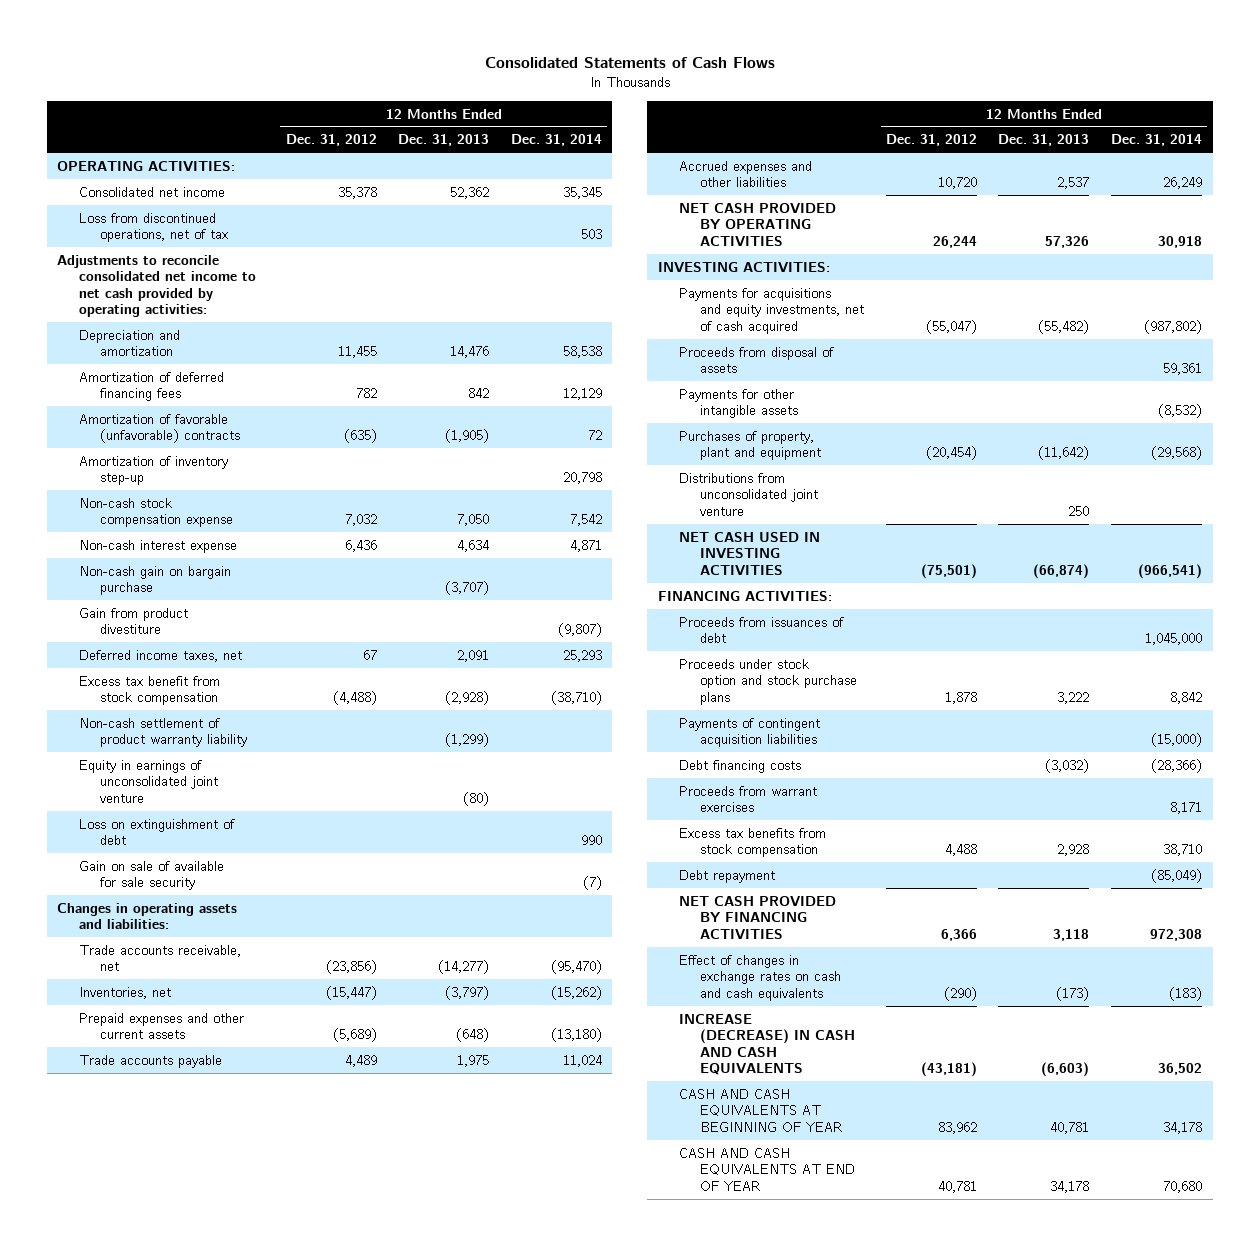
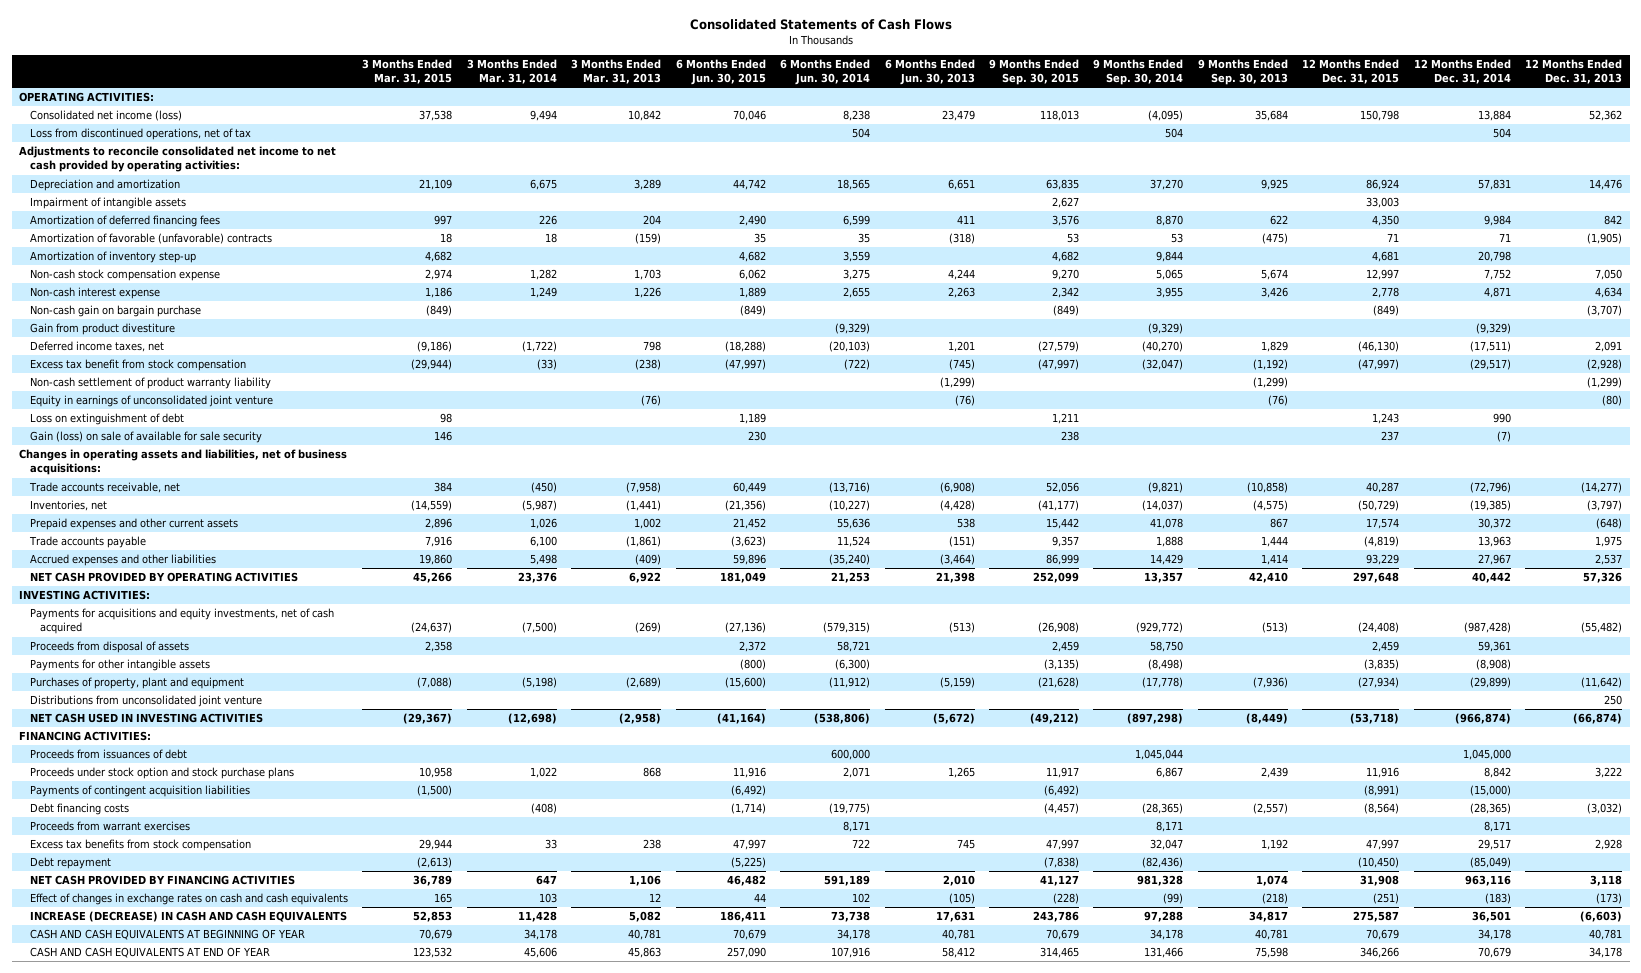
- | 12 Months Ended Dec. 31, 2012 | 12 Months Ended Dec. 31, 2013 | 12 Months Ended Dec. 31, 2014
+ | 3 Months Ended Mar. 31, 2015 | 3 Months Ended Mar. 31, 2014 | 3 Months Ended Mar. 31, 2013 | 6 Months Ended Jun. 30, 2015 | 6 Months Ended Jun. 30, 2014 | 6 Months Ended Jun. 30, 2013 | 9 Months Ended Sep. 30, 2015 | 9 Months Ended Sep. 30, 2014 | 9 Months Ended Sep. 30, 2013 | 12 Months Ended Dec. 31, 2015 | 12 Months Ended Dec. 31, 2014 | 12 Months Ended Dec. 31, 2013
- Consolidated net income | 35,378 | 52,362 | 35,345
- Loss from discontinued operations, net of tax | | | 503
+ Consolidated net income (loss) | 37,538 | 9,494 | 10,842 | 70,046 | 8,238 | 23,479 | 118,013 | (4,095) | 35,684 | 150,798 | 13,884 | 52,362
+ Loss from discontinued operations, net of tax | | | | | 504 | | | 504 | | | 504 |
- Depreciation and amortization | 11,455 | 14,476 | 58,538
- Amortization of deferred financing fees | 782 | 842 | 12,129
- Amortization of favorable (unfavorable) contracts | (635) | (1,905) | 72
+ Depreciation and amortization | 21,109 | 6,675 | 3,289 | 44,742 | 18,565 | 6,651 | 63,835 | 37,270 | 9,925 | 86,924 | 57,831 | 14,476
+ Impairment of intangible assets | | | | | | | 2,627 | | | 33,003 | |
+ Amortization of deferred financing fees | 997 | 226 | 204 | 2,490 | 6,599 | 411 | 3,576 | 8,870 | 622 | 4,350 | 9,984 | 842
+ Amortization of favorable (unfavorable) contracts | 18 | 18 | (159) | 35 | 35 | (318) | 53 | 53 | (475) | 71 | 71 | (1,905)
- Non-cash stock compensation expense | 7,032 | 7,050 | 7,542
+ Non-cash stock compensation expense | 2,974 | 1,282 | 1,703 | 6,062 | 3,275 | 4,244 | 9,270 | 5,065 | 5,674 | 12,997 | 7,752 | 7,050
- Gain from product divestiture | | | (9,807)
- Deferred income taxes, net | 67 | 2,091 | 25,293
- Excess tax benefit from stock compensation | (4,488) | (2,928) | (38,710)
+ Gain from product divestiture | | | | | (9,329) | | | (9,329) | | | (9,329) |
+ Deferred income taxes, net | (9,186) | (1,722) | 798 | (18,288) | (20,103) | 1,201 | (27,579) | (40,270) | 1,829 | (46,130) | (17,511) | 2,091
+ Excess tax benefit from stock compensation | (29,944) | (33) | (238) | (47,997) | (722) | (745) | (47,997) | (32,047) | (1,192) | (47,997) | (29,517) | (2,928)
- Gain on sale of available for sale security | | | (7)
- Changes in operating assets and liabilities:
- Trade accounts receivable, net | (23,856) | (14,277) | (95,470)
- Inventories, net | (15,447) | (3,797) | (15,262)
- Prepaid expenses and other current assets | (5,689) | (648) | (13,180)
- Trade accounts payable | 4,489 | 1,975 | 11,024
- Accrued expenses and other liabilities | 10,720 | 2,537 | 26,249
- NET CASH PROVIDED BY OPERATING ACTIVITIES | 26,244 | 57,326 | 30,918
+ Gain (loss) on sale of available for sale security | 146 | | | 230 | | | 238 | | | 237 | (7) |
+ Changes in operating assets and liabilities, net of business acquisitions:
+ Trade accounts receivable, net | 384 | (450) | (7,958) | 60,449 | (13,716) | (6,908) | 52,056 | (9,821) | (10,858) | 40,287 | (72,796) | (14,277)
+ Inventories, net | (14,559) | (5,987) | (1,441) | (21,356) | (10,227) | (4,428) | (41,177) | (14,037) | (4,575) | (50,729) | (19,385) | (3,797)
+ Prepaid expenses and other current assets | 2,896 | 1,026 | 1,002 | 21,452 | 55,636 | 538 | 15,442 | 41,078 | 867 | 17,574 | 30,372 | (648)
+ Trade accounts payable | 7,916 | 6,100 | (1,861) | (3,623) | 11,524 | (151) | 9,357 | 1,888 | 1,444 | (4,819) | 13,963 | 1,975
+ Accrued expenses and other liabilities | 19,860 | 5,498 | (409) | 59,896 | (35,240) | (3,464) | 86,999 | 14,429 | 1,414 | 93,229 | 27,967 | 2,537
+ NET CASH PROVIDED BY OPERATING ACTIVITIES | 45,266 | 23,376 | 6,922 | 181,049 | 21,253 | 21,398 | 252,099 | 13,357 | 42,410 | 297,648 | 40,442 | 57,326
- Payments for acquisitions and equity investments, net of cash acquired | (55,047) | (55,482) | (987,802)
+ Payments for acquisitions and equity investments, net of cash acquired | (24,637) | (7,500) | (269) | (27,136) | (579,315) | (513) | (26,908) | (929,772) | (513) | (24,408) | (987,428) | (55,482)
- Payments for other intangible assets | | | (8,532)
- Purchases of property, plant and equipment | (20,454) | (11,642) | (29,568)
+ Payments for other intangible assets | | | | (800) | (6,300) | | (3,135) | (8,498) | | (3,835) | (8,908) |
+ Purchases of property, plant and equipment | (7,088) | (5,198) | (2,689) | (15,600) | (11,912) | (5,159) | (21,628) | (17,778) | (7,936) | (27,934) | (29,899) | (11,642)
- NET CASH USED IN INVESTING ACTIVITIES | (75,501) | (66,874) | (966,541)
+ NET CASH USED IN INVESTING ACTIVITIES | (29,367) | (12,698) | (2,958) | (41,164) | (538,806) | (5,672) | (49,212) | (897,298) | (8,449) | (53,718) | (966,874) | (66,874)
- Debt financing costs | | (3,032) | (28,366)
+ Debt financing costs | | (408) | | (1,714) | (19,775) | | (4,457) | (28,365) | (2,557) | (8,564) | (28,365) | (3,032)
- Excess tax benefits from stock compensation | 4,488 | 2,928 | 38,710
+ Excess tax benefits from stock compensation | 29,944 | 33 | 238 | 47,997 | 722 | 745 | 47,997 | 32,047 | 1,192 | 47,997 | 29,517 | 2,928
- NET CASH PROVIDED BY FINANCING ACTIVITIES | 6,366 | 3,118 | 972,308
+ NET CASH PROVIDED BY FINANCING ACTIVITIES | 36,789 | 647 | 1,106 | 46,482 | 591,189 | 2,010 | 41,127 | 981,328 | 1,074 | 31,908 | 963,116 | 3,118
- INCREASE (DECREASE) IN CASH AND CASH EQUIVALENTS | (43,181) | (6,603) | 36,502
+ INCREASE (DECREASE) IN CASH AND CASH EQUIVALENTS | 52,853 | 11,428 | 5,082 | 186,411 | 73,738 | 17,631 | 243,786 | 97,288 | 34,817 | 275,587 | 36,501 | (6,603)
- CASH AND CASH EQUIVALENTS AT END OF YEAR | 40,781 | 34,178 | 70,680
+ CASH AND CASH EQUIVALENTS AT END OF YEAR | 123,532 | 45,606 | 45,863 | 257,090 | 107,916 | 58,412 | 314,465 | 131,466 | 75,598 | 346,266 | 70,679 | 34,178

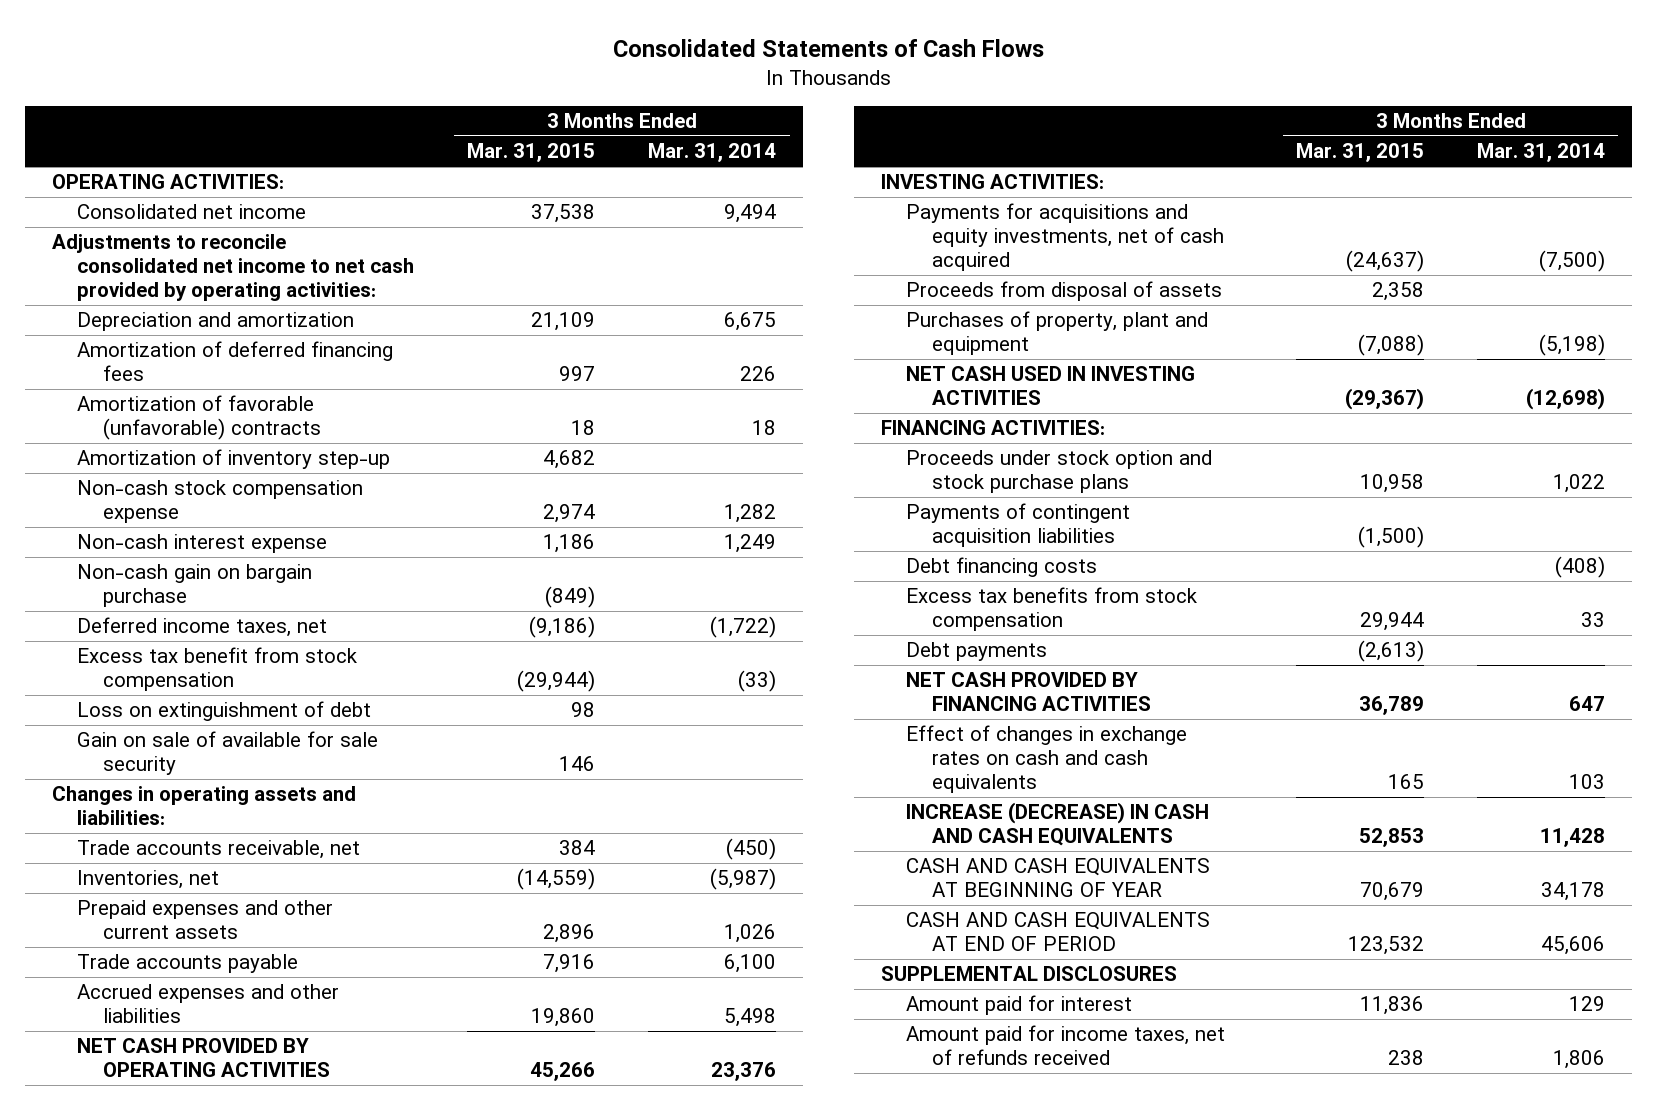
- | 3 Months Ended Mar. 31, 2015 | 3 Months Ended Mar. 31, 2014 | 3 Months Ended Mar. 31, 2013 | 6 Months Ended Jun. 30, 2015 | 6 Months Ended Jun. 30, 2014 | 6 Months Ended Jun. 30, 2013 | 9 Months Ended Sep. 30, 2015 | 9 Months Ended Sep. 30, 2014 | 9 Months Ended Sep. 30, 2013 | 12 Months Ended Dec. 31, 2015 | 12 Months Ended Dec. 31, 2014 | 12 Months Ended Dec. 31, 2013
+ | 3 Months Ended Mar. 31, 2015 | 3 Months Ended Mar. 31, 2014
- Consolidated net income (loss) | 37,538 | 9,494 | 10,842 | 70,046 | 8,238 | 23,479 | 118,013 | (4,095) | 35,684 | 150,798 | 13,884 | 52,362
- Loss from discontinued operations, net of tax | | | | | 504 | | | 504 | | | 504 |
+ Consolidated net income | 37,538 | 9,494
- Impairment of intangible assets | | | | | | | 2,627 | | | 33,003 | |
- Gain from product divestiture | | | | | (9,329) | | | (9,329) | | | (9,329) |
- Non-cash settlement of product warranty liability | | | | | | (1,299) | | | (1,299) | | | (1,299)
- Equity in earnings of unconsolidated joint venture | | | (76) | | | (76) | | | (76) | | | (80)
- Gain (loss) on sale of available for sale security | 146 | | | 230 | | | 238 | | | 237 | (7) |
- Changes in operating assets and liabilities, net of business acquisitions:
+ Gain on sale of available for sale security | 146 |
+ Changes in operating assets and liabilities:
- Payments for other intangible assets | | | | (800) | (6,300) | | (3,135) | (8,498) | | (3,835) | (8,908) |
- Distributions from unconsolidated joint venture | | | | | | | | | | | | 250
- Proceeds from issuances of debt | | | | | 600,000 | | | 1,045,044 | | | 1,045,000 |
- Proceeds from warrant exercises | | | | | 8,171 | | | 8,171 | | | 8,171 |
- Debt repayment | (2,613) | | | (5,225) | | | (7,838) | (82,436) | | (10,450) | (85,049) |
+ Debt payments | (2,613) |
- CASH AND CASH EQUIVALENTS AT END OF YEAR | 123,532 | 45,606 | 45,863 | 257,090 | 107,916 | 58,412 | 314,465 | 131,466 | 75,598 | 346,266 | 70,679 | 34,178
+ CASH AND CASH EQUIVALENTS AT END OF PERIOD | 123,532 | 45,606
+ SUPPLEMENTAL DISCLOSURES
+ Amount paid for interest | 11,836 | 129
+ Amount paid for income taxes, net of refunds received | 238 | 1,806

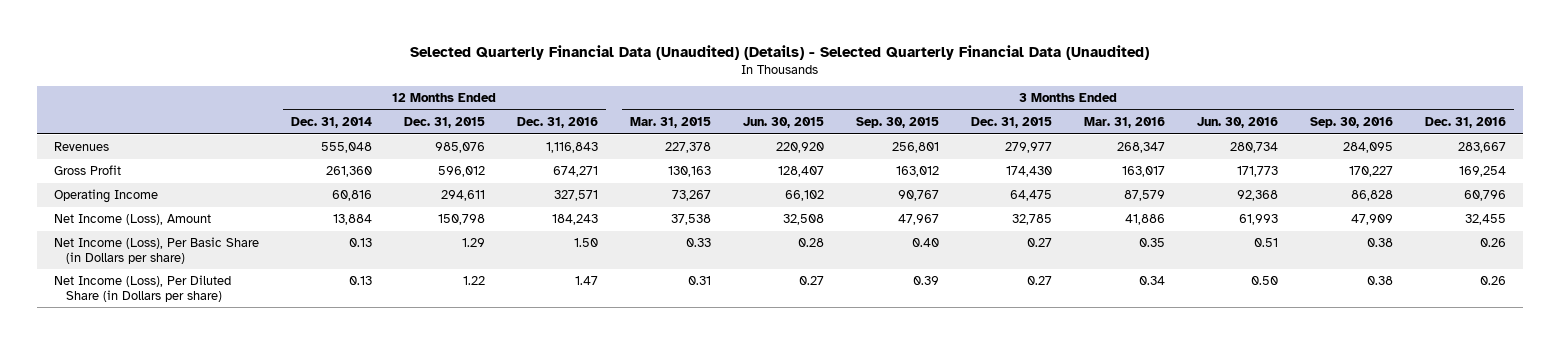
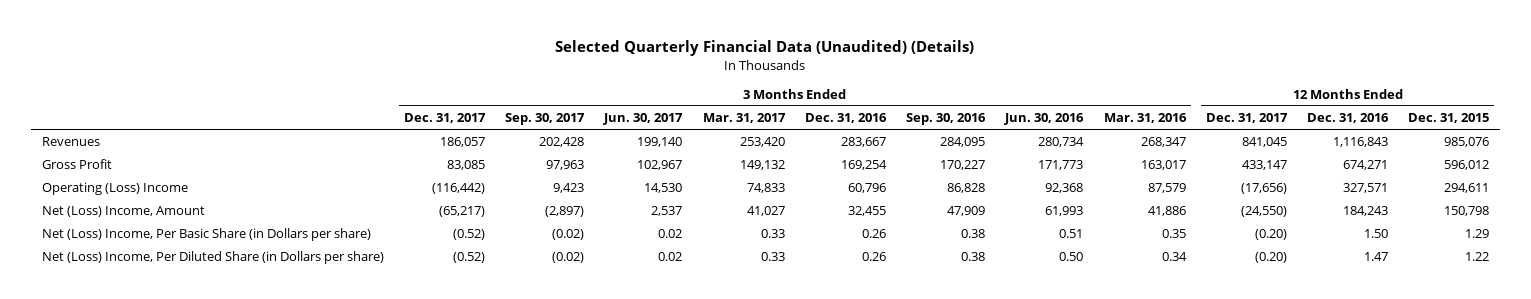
- Selected Quarterly Financial Data (Unaudited) (Details) - Selected Quarterly Financial Data (Unaudited)
+ Selected Quarterly Financial Data (Unaudited) (Details)
- | 12 Months Ended Dec. 31, 2014 | 12 Months Ended Dec. 31, 2015 | 12 Months Ended Dec. 31, 2016 | 3 Months Ended Mar. 31, 2015 | 3 Months Ended Jun. 30, 2015 | 3 Months Ended Sep. 30, 2015 | 3 Months Ended Dec. 31, 2015 | 3 Months Ended Mar. 31, 2016 | 3 Months Ended Jun. 30, 2016 | 3 Months Ended Sep. 30, 2016 | 3 Months Ended Dec. 31, 2016
+ | 3 Months Ended Dec. 31, 2017 | 3 Months Ended Sep. 30, 2017 | 3 Months Ended Jun. 30, 2017 | 3 Months Ended Mar. 31, 2017 | 3 Months Ended Dec. 31, 2016 | 3 Months Ended Sep. 30, 2016 | 3 Months Ended Jun. 30, 2016 | 3 Months Ended Mar. 31, 2016 | 12 Months Ended Dec. 31, 2017 | 12 Months Ended Dec. 31, 2016 | 12 Months Ended Dec. 31, 2015
- Operating Income | 60,816 | 294,611 | 327,571 | 73,267 | 66,102 | 90,767 | 64,475 | 87,579 | 92,368 | 86,828 | 60,796
- Net Income (Loss), Amount | 13,884 | 150,798 | 184,243 | 37,538 | 32,508 | 47,967 | 32,785 | 41,886 | 61,993 | 47,909 | 32,455
- Net Income (Loss), Per Basic Share (in Dollars per share) | 0.13 | 1.29 | 1.50 | 0.33 | 0.28 | 0.40 | 0.27 | 0.35 | 0.51 | 0.38 | 0.26
- Net Income (Loss), Per Diluted Share (in Dollars per share) | 0.13 | 1.22 | 1.47 | 0.31 | 0.27 | 0.39 | 0.27 | 0.34 | 0.50 | 0.38 | 0.26
+ Operating (Loss) Income | (116,442) | 9,423 | 14,530 | 74,833 | 60,796 | 86,828 | 92,368 | 87,579 | (17,656) | 327,571 | 294,611
+ Net (Loss) Income, Amount | (65,217) | (2,897) | 2,537 | 41,027 | 32,455 | 47,909 | 61,993 | 41,886 | (24,550) | 184,243 | 150,798
+ Net (Loss) Income, Per Basic Share (in Dollars per share) | (0.52) | (0.02) | 0.02 | 0.33 | 0.26 | 0.38 | 0.51 | 0.35 | (0.20) | 1.50 | 1.29
+ Net (Loss) Income, Per Diluted Share (in Dollars per share) | (0.52) | (0.02) | 0.02 | 0.33 | 0.26 | 0.38 | 0.50 | 0.34 | (0.20) | 1.47 | 1.22

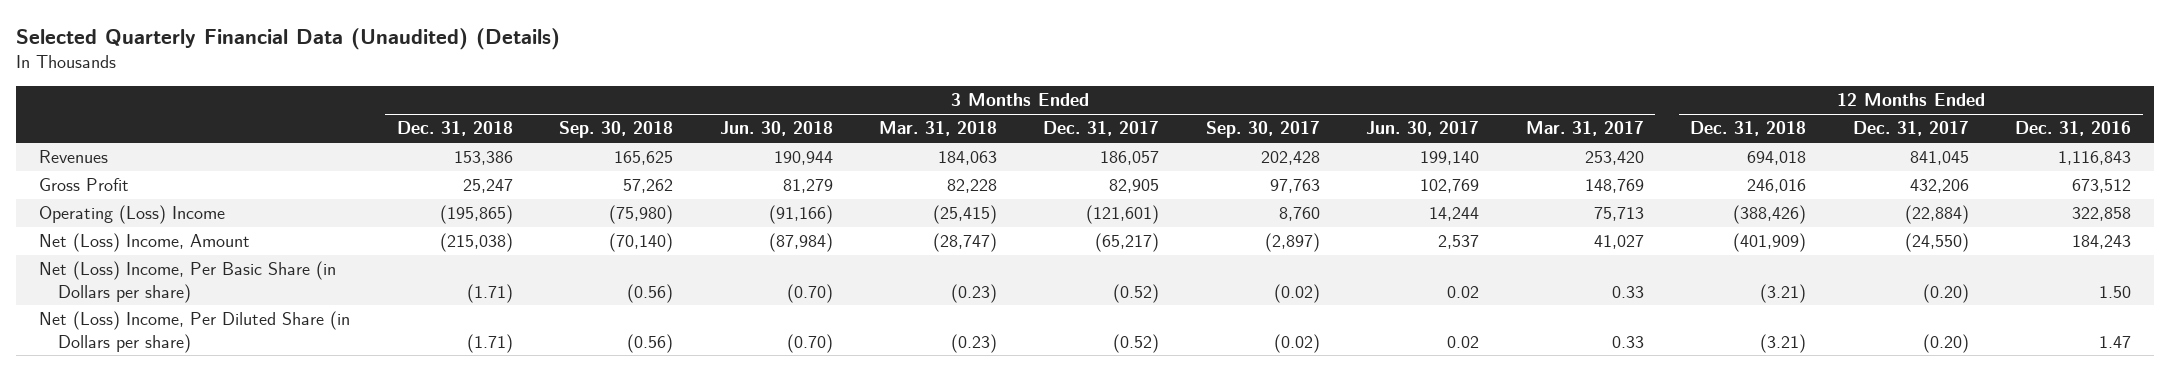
- | 3 Months Ended Dec. 31, 2017 | 3 Months Ended Sep. 30, 2017 | 3 Months Ended Jun. 30, 2017 | 3 Months Ended Mar. 31, 2017 | 3 Months Ended Dec. 31, 2016 | 3 Months Ended Sep. 30, 2016 | 3 Months Ended Jun. 30, 2016 | 3 Months Ended Mar. 31, 2016 | 12 Months Ended Dec. 31, 2017 | 12 Months Ended Dec. 31, 2016 | 12 Months Ended Dec. 31, 2015
+ | 3 Months Ended Dec. 31, 2018 | 3 Months Ended Sep. 30, 2018 | 3 Months Ended Jun. 30, 2018 | 3 Months Ended Mar. 31, 2018 | 3 Months Ended Dec. 31, 2017 | 3 Months Ended Sep. 30, 2017 | 3 Months Ended Jun. 30, 2017 | 3 Months Ended Mar. 31, 2017 | 12 Months Ended Dec. 31, 2018 | 12 Months Ended Dec. 31, 2017 | 12 Months Ended Dec. 31, 2016
- Gross Profit | 83,085 | 97,963 | 102,967 | 149,132 | 169,254 | 170,227 | 171,773 | 163,017 | 433,147 | 674,271 | 596,012
- Operating (Loss) Income | (116,442) | 9,423 | 14,530 | 74,833 | 60,796 | 86,828 | 92,368 | 87,579 | (17,656) | 327,571 | 294,611
+ Gross Profit | 25,247 | 57,262 | 81,279 | 82,228 | 82,905 | 97,763 | 102,769 | 148,769 | 246,016 | 432,206 | 673,512
+ Operating (Loss) Income | (195,865) | (75,980) | (91,166) | (25,415) | (121,601) | 8,760 | 14,244 | 75,713 | (388,426) | (22,884) | 322,858

